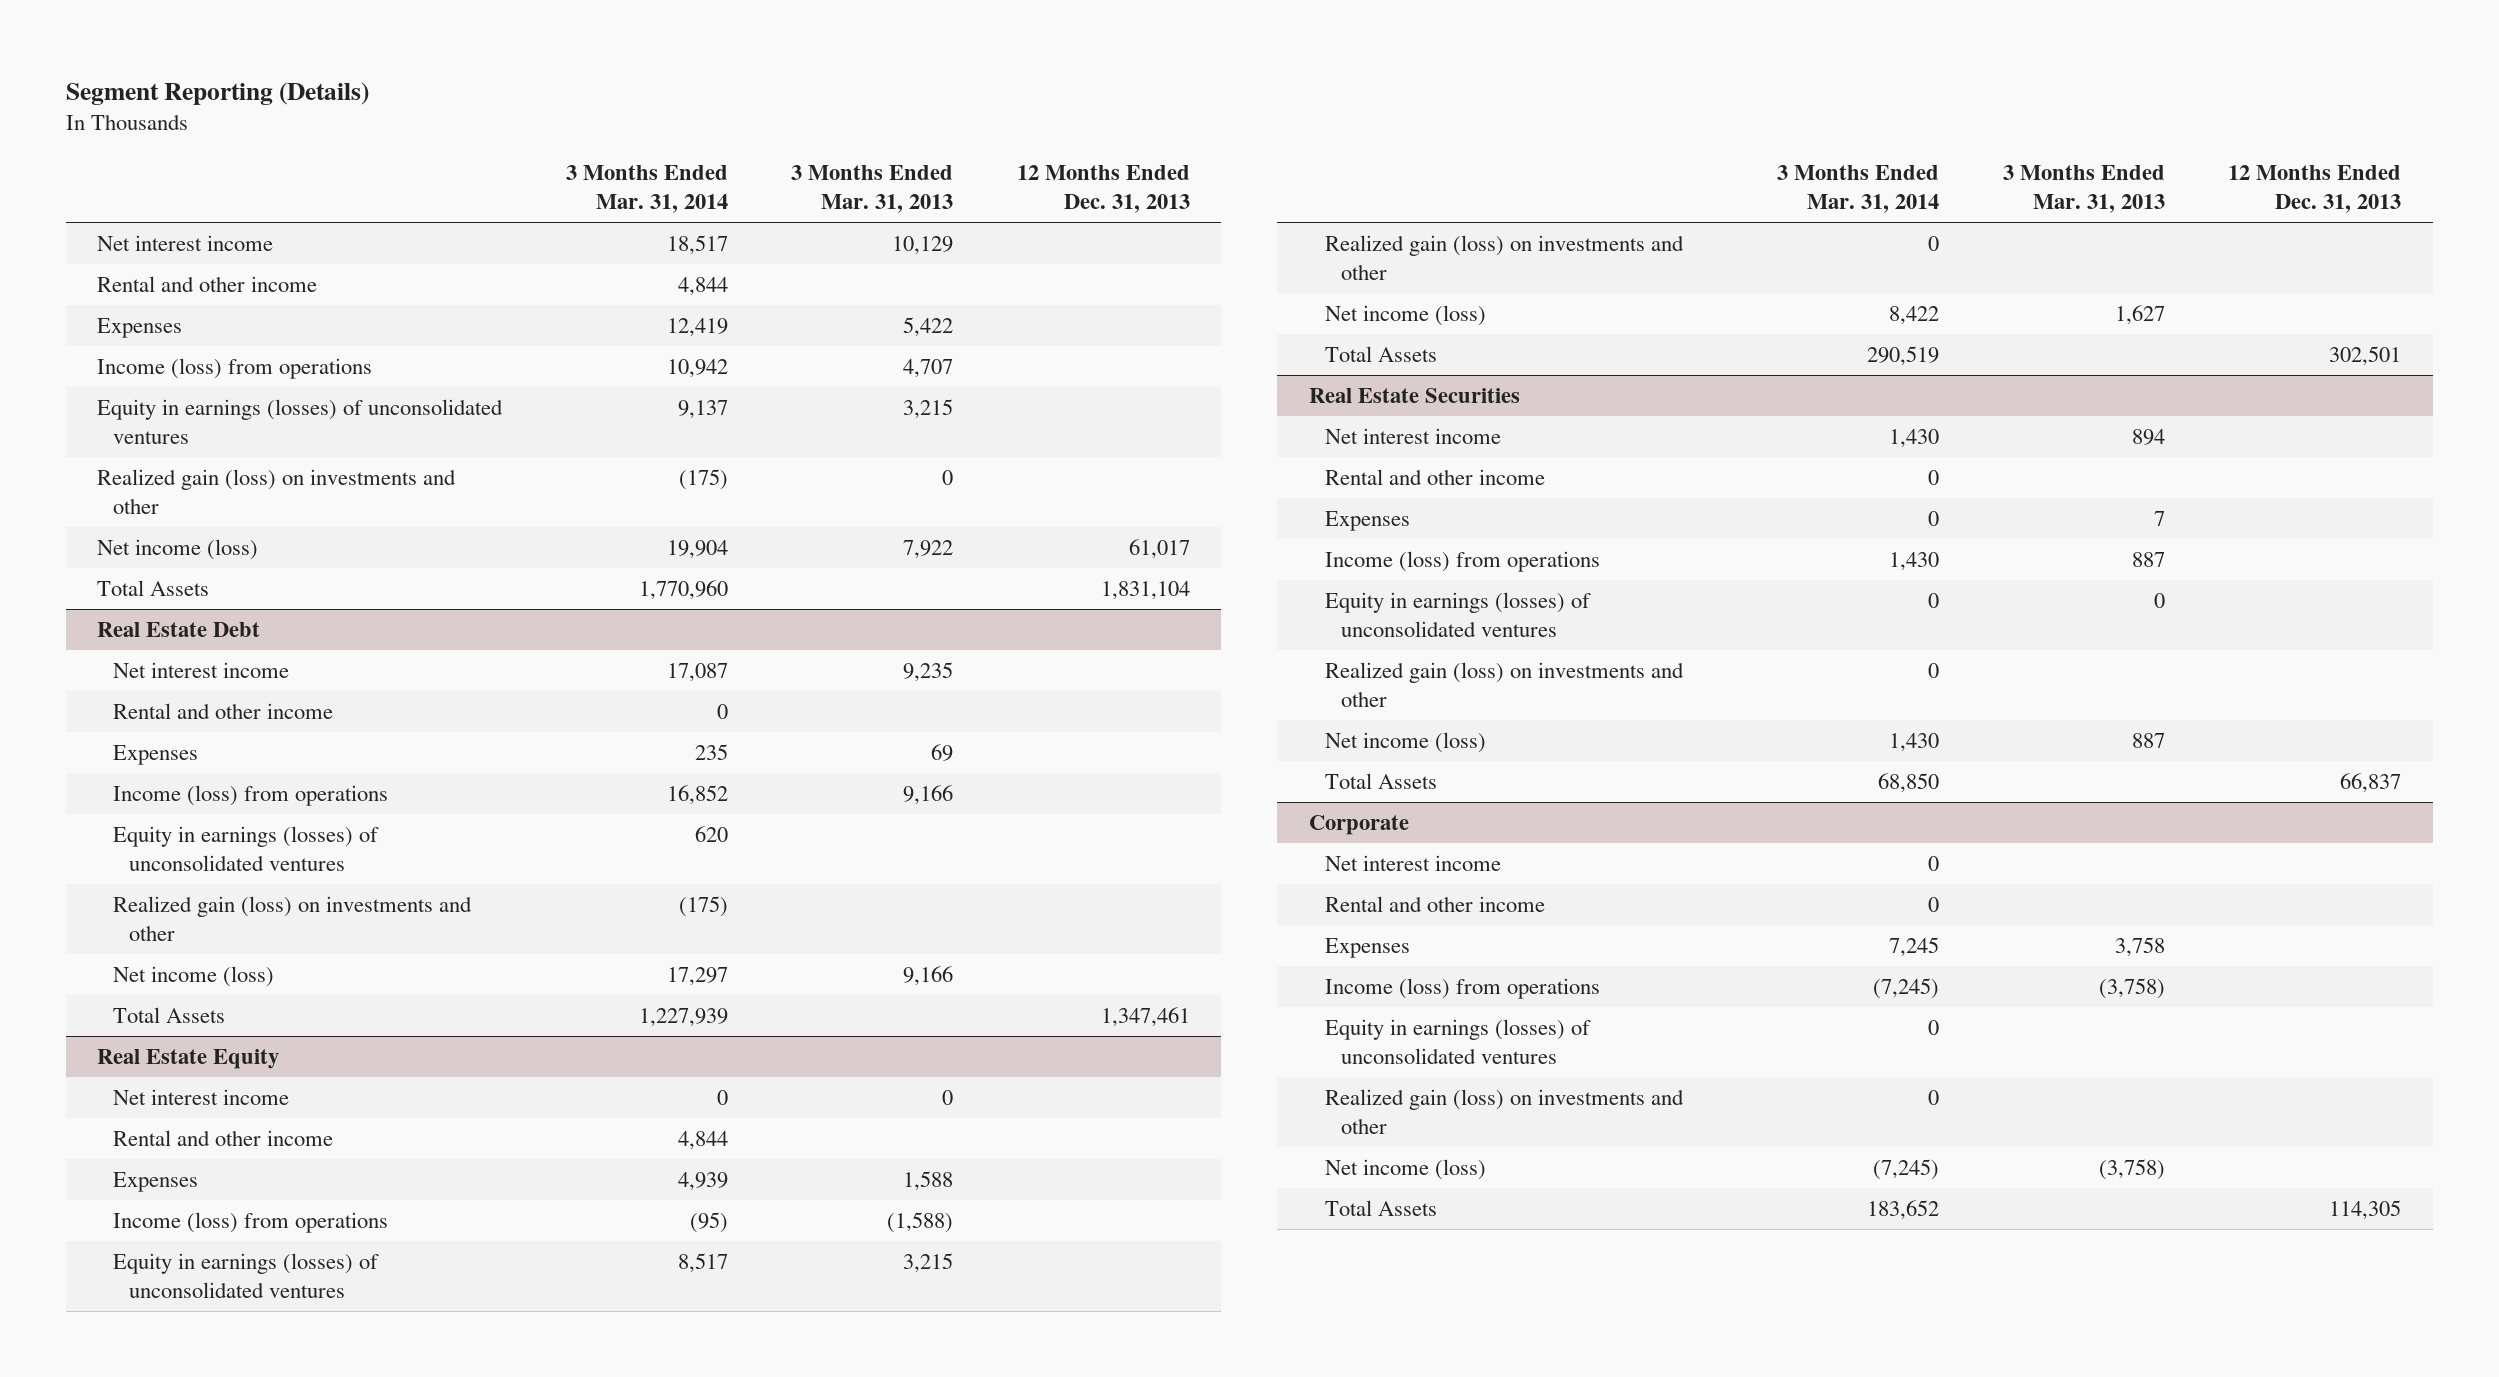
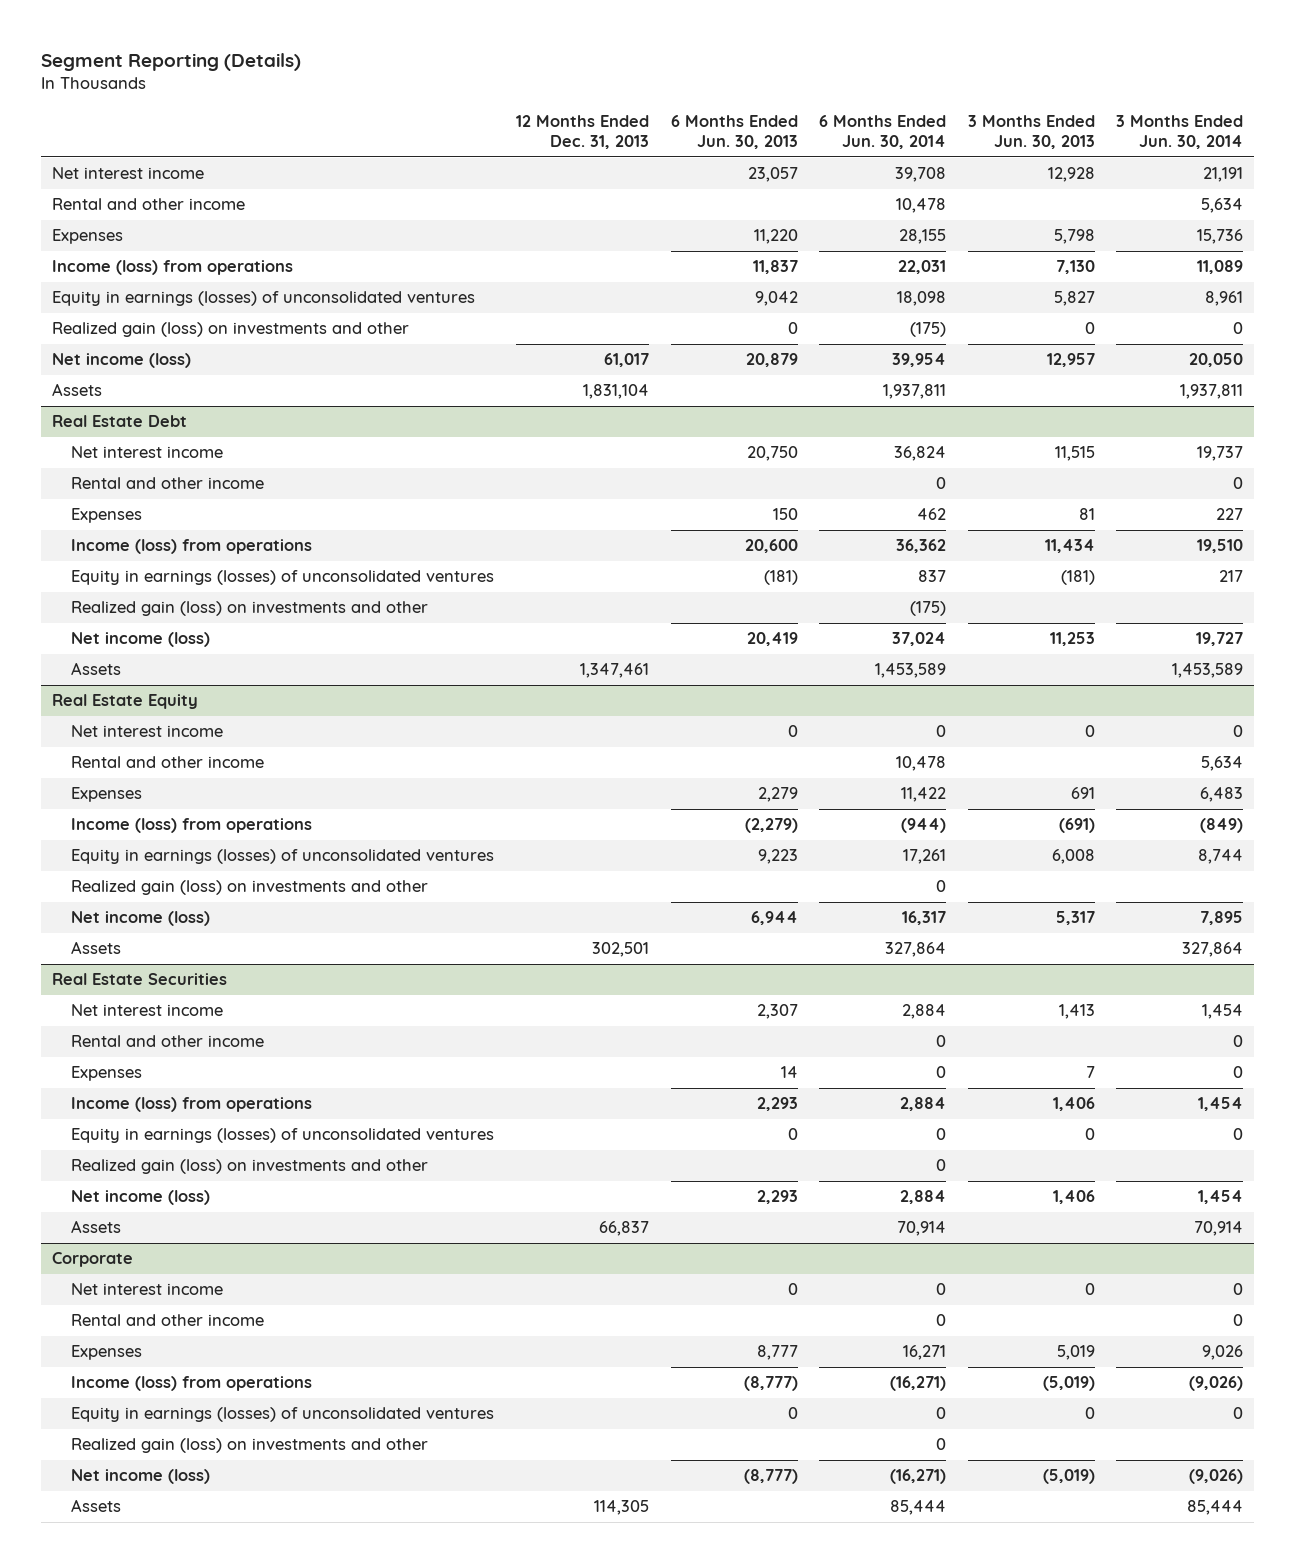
- | 3 Months Ended Mar. 31, 2014 | 3 Months Ended Mar. 31, 2013 | 12 Months Ended Dec. 31, 2013
+ | 12 Months Ended Dec. 31, 2013 | 6 Months Ended Jun. 30, 2013 | 6 Months Ended Jun. 30, 2014 | 3 Months Ended Jun. 30, 2013 | 3 Months Ended Jun. 30, 2014
- Total Assets | 1,770,960 | | 1,831,104
+ Assets | 1,831,104 | | 1,937,811 | | 1,937,811
@ Real Estate Debt
- Total Assets | 1,227,939 | | 1,347,461
+ Assets | 1,347,461 | | 1,453,589 | | 1,453,589
@ Real Estate Equity
- Total Assets | 290,519 | | 302,501
+ Assets | 302,501 | | 327,864 | | 327,864
@ Real Estate Securities
- Total Assets | 68,850 | | 66,837
+ Assets | 66,837 | | 70,914 | | 70,914
@ Corporate
- Total Assets | 183,652 | | 114,305
+ Assets | 114,305 | | 85,444 | | 85,444

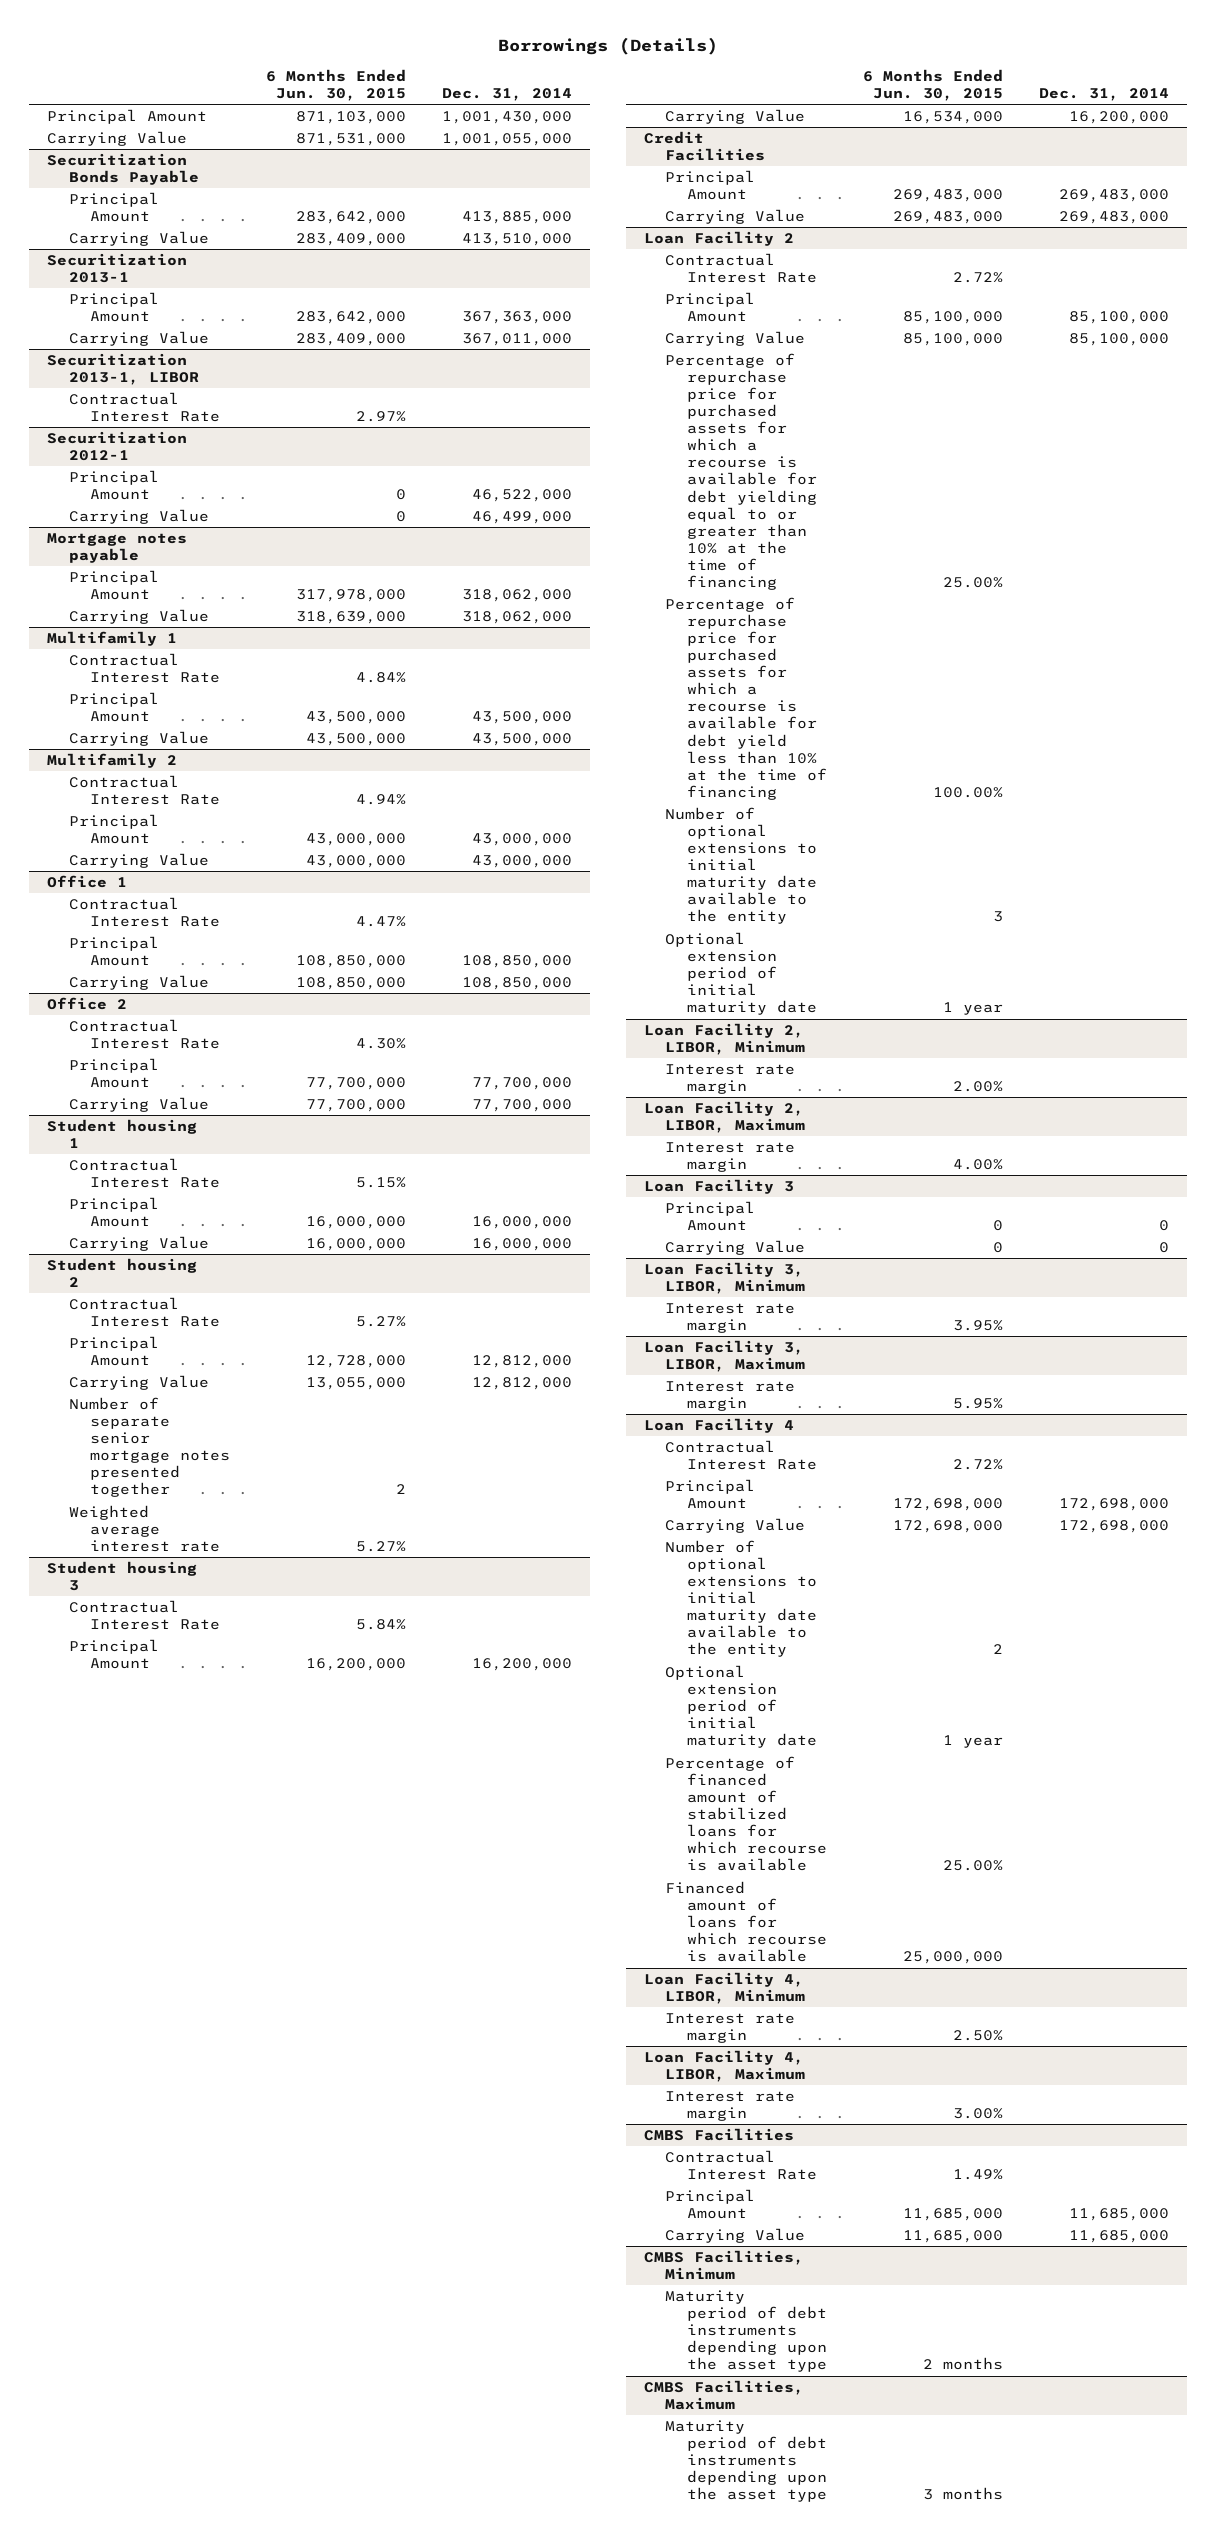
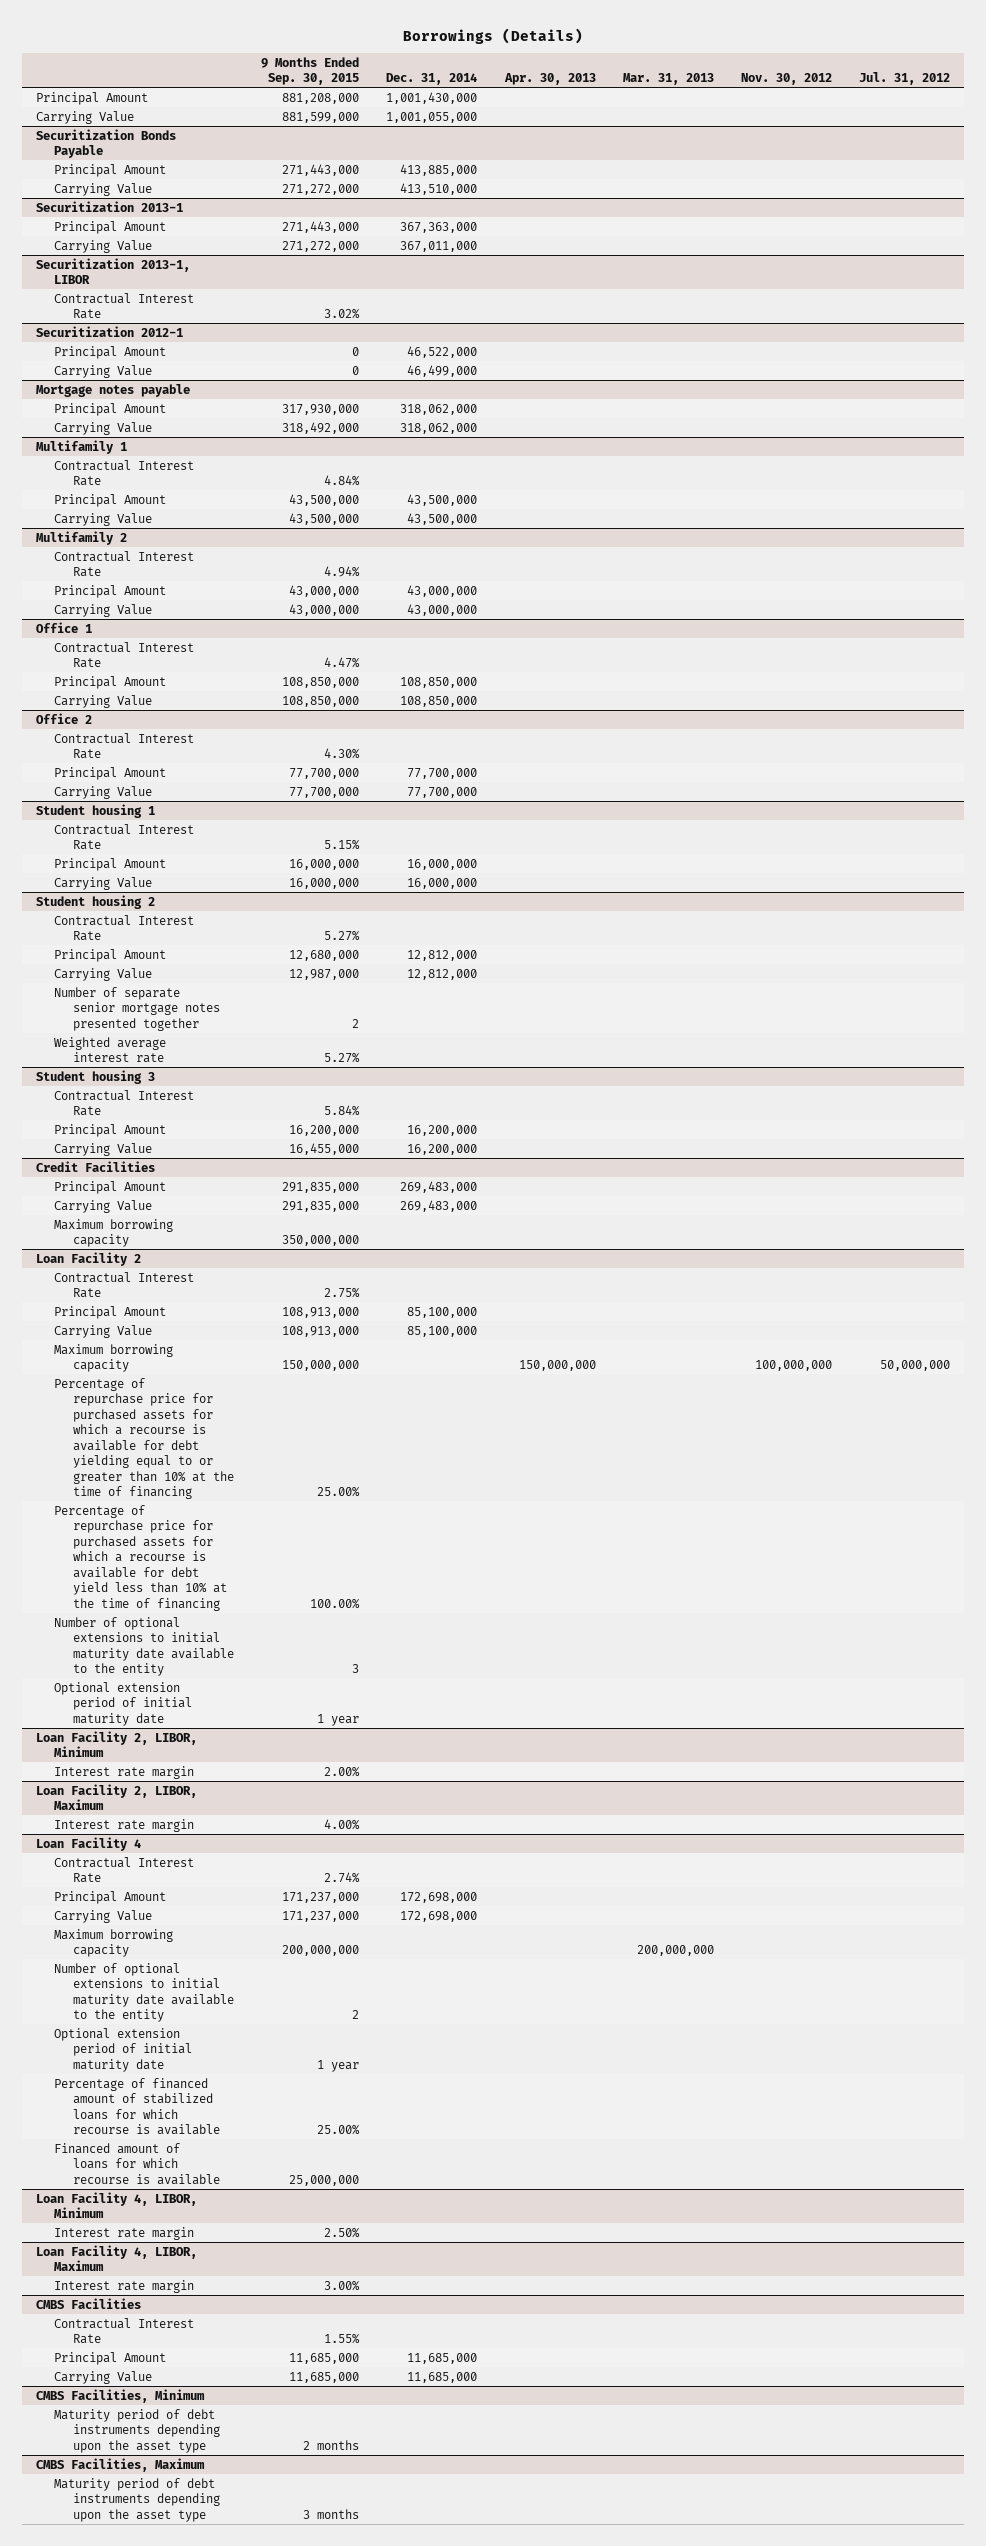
- | 6 Months Ended Jun. 30, 2015 | Dec. 31, 2014
+ | 9 Months Ended Sep. 30, 2015 | Dec. 31, 2014 | Apr. 30, 2013 | Mar. 31, 2013 | Nov. 30, 2012 | Jul. 31, 2012
@ Credit Facilities
+ Maximum borrowing capacity | 350,000,000 | | | | |
@ Loan Facility 2
+ Maximum borrowing capacity | 150,000,000 | | 150,000,000 | | 100,000,000 | 50,000,000
- Loan Facility 3
- Principal Amount | 0 | 0
- Carrying Value | 0 | 0
- Loan Facility 3, LIBOR, Minimum
- Interest rate margin | 3.95% |
- Loan Facility 3, LIBOR, Maximum
- Interest rate margin | 5.95% |
@ Loan Facility 4
+ Maximum borrowing capacity | 200,000,000 | | | 200,000,000 | |

